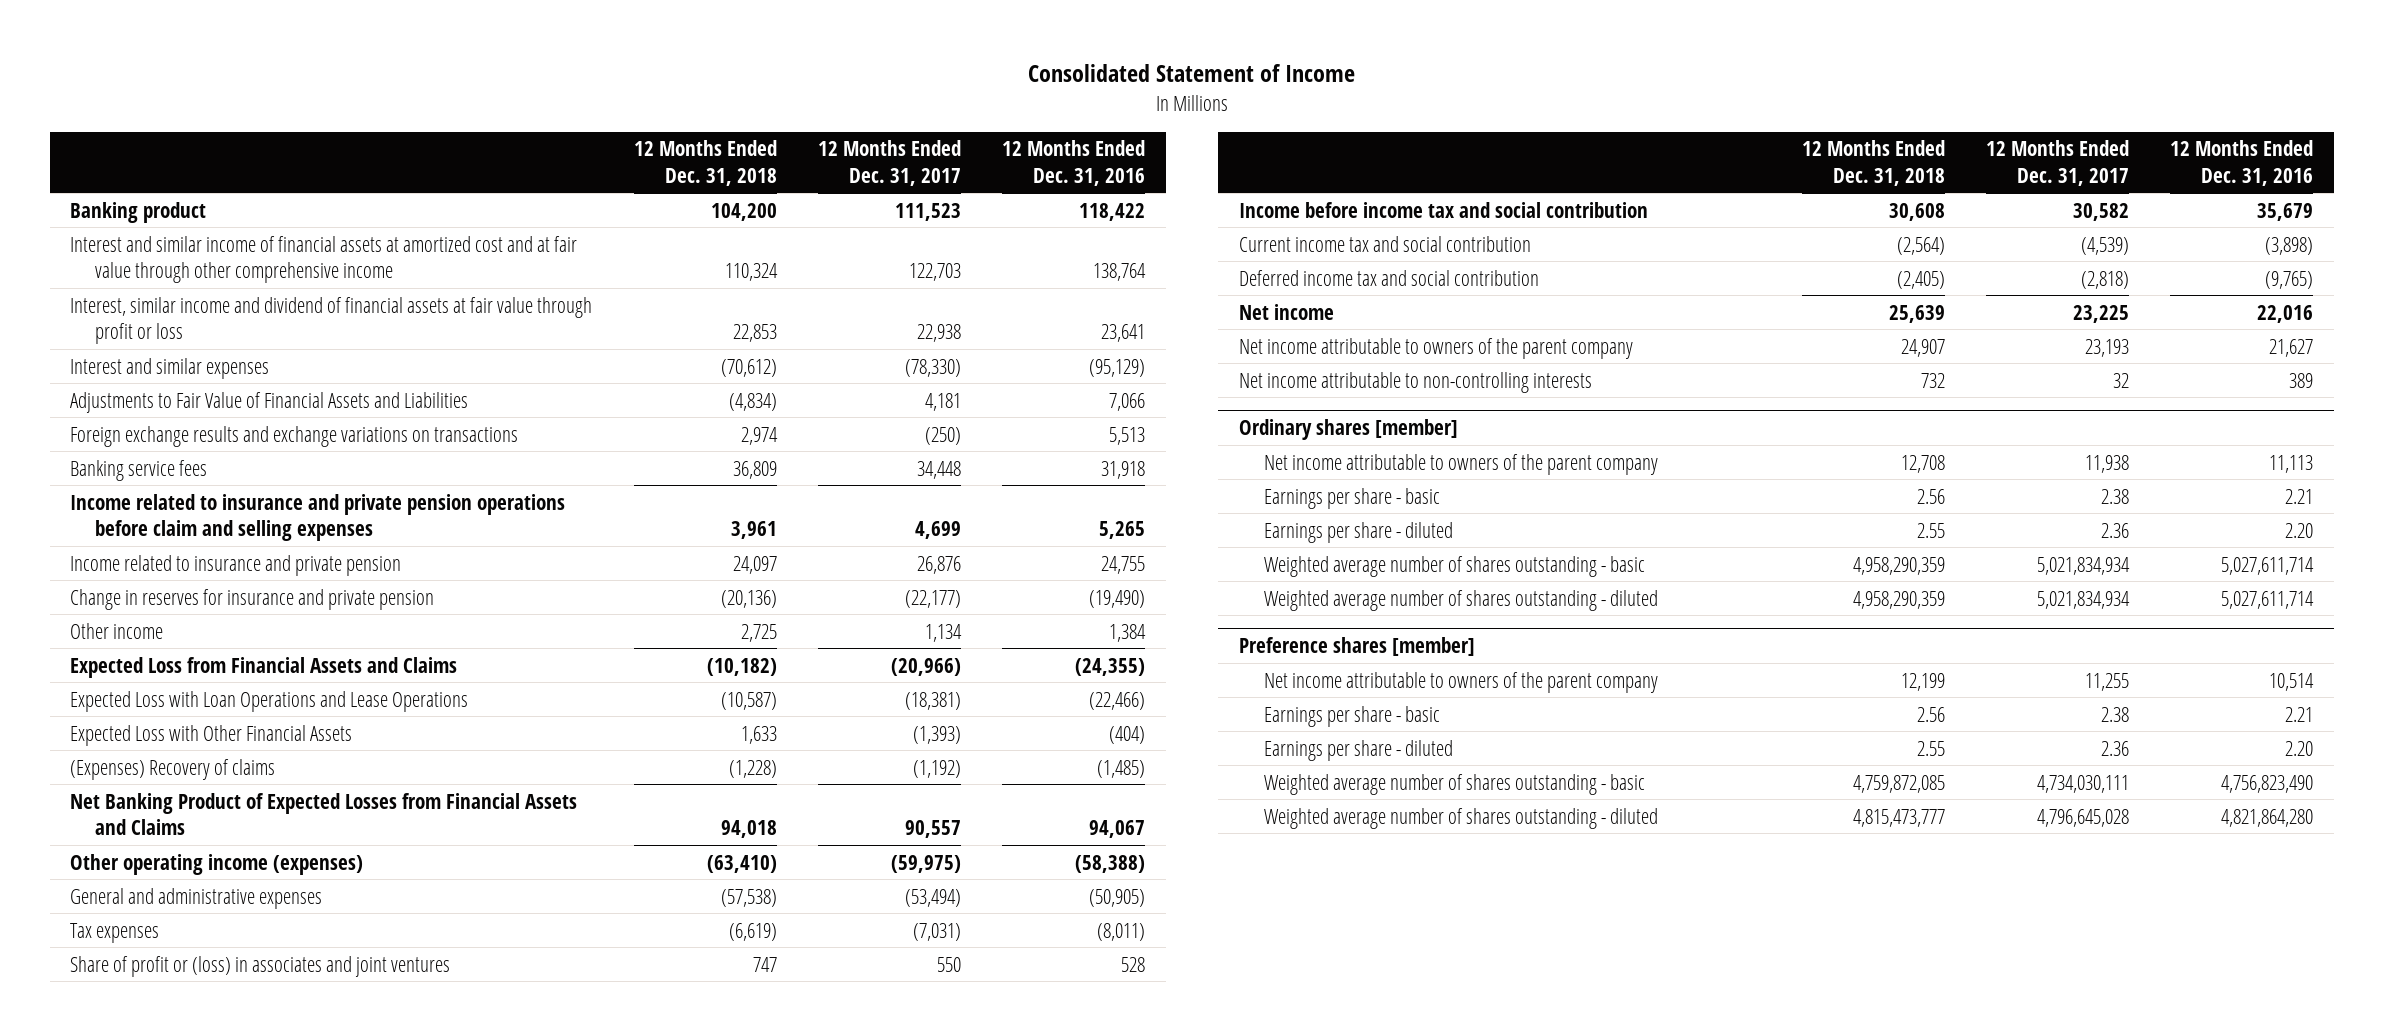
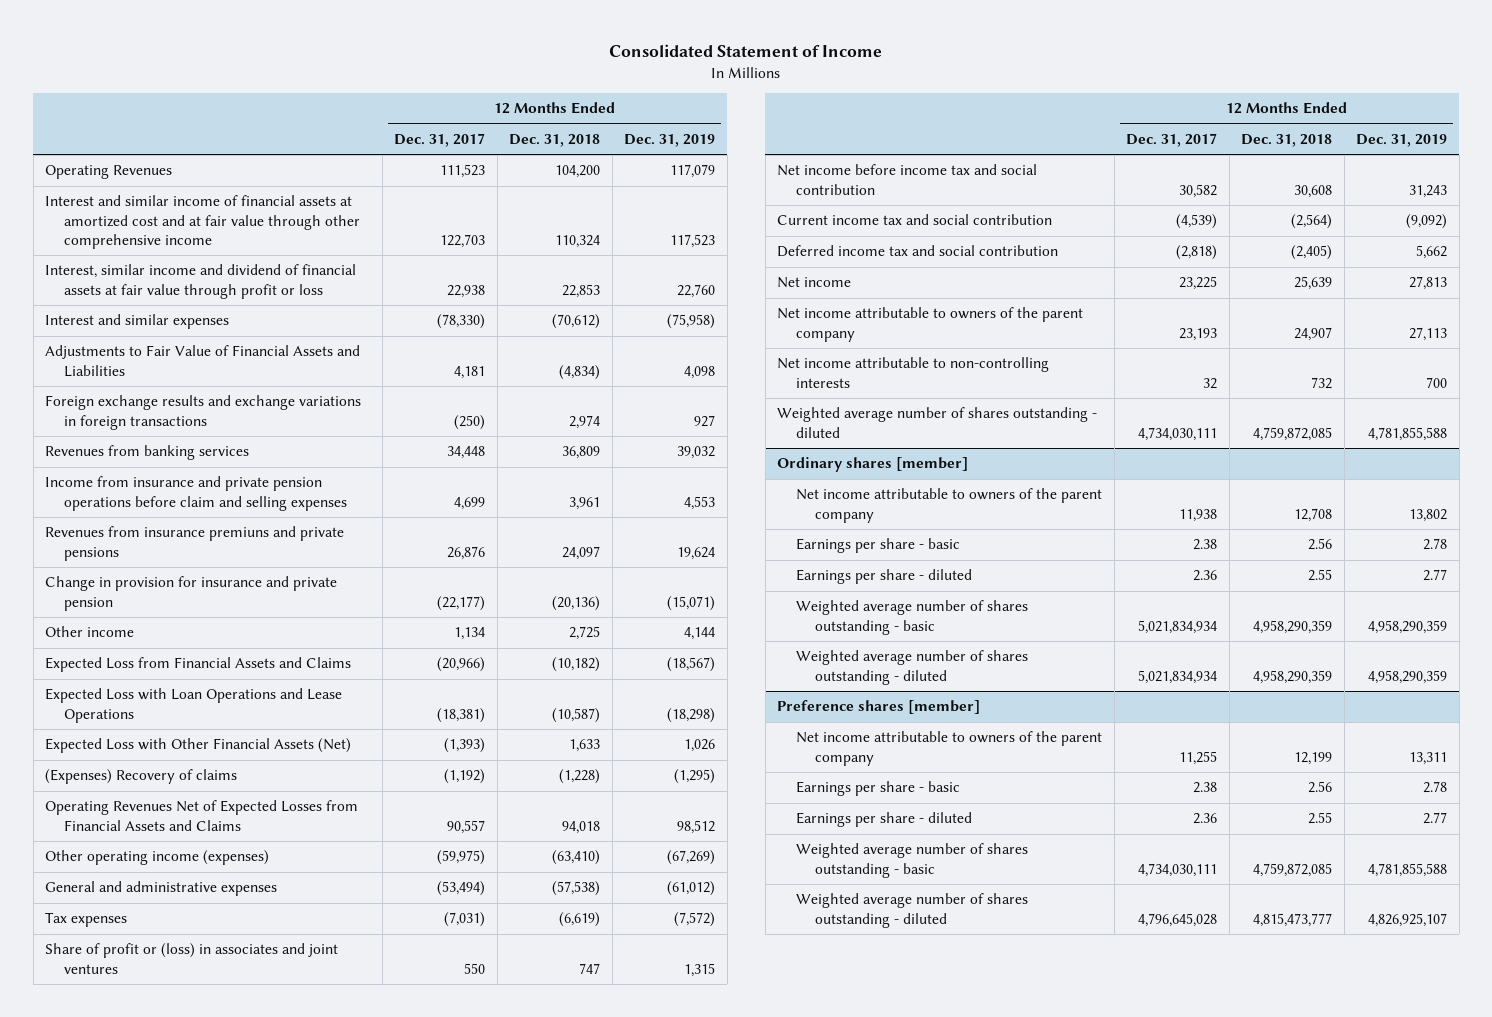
- | 12 Months Ended Dec. 31, 2018 | 12 Months Ended Dec. 31, 2017 | 12 Months Ended Dec. 31, 2016
+ | 12 Months Ended Dec. 31, 2017 | 12 Months Ended Dec. 31, 2018 | 12 Months Ended Dec. 31, 2019
- Banking product | 104,200 | 111,523 | 118,422
+ Operating Revenues | 111,523 | 104,200 | 117,079
- Foreign exchange results and exchange variations on transactions | 2,974 | (250) | 5,513
- Banking service fees | 36,809 | 34,448 | 31,918
- Income related to insurance and private pension operations before claim and selling expenses | 3,961 | 4,699 | 5,265
- Income related to insurance and private pension | 24,097 | 26,876 | 24,755
- Change in reserves for insurance and private pension | (20,136) | (22,177) | (19,490)
+ Foreign exchange results and exchange variations in foreign transactions | (250) | 2,974 | 927
+ Revenues from banking services | 34,448 | 36,809 | 39,032
+ Income from insurance and private pension operations before claim and selling expenses | 4,699 | 3,961 | 4,553
+ Revenues from insurance premiuns and private pensions | 26,876 | 24,097 | 19,624
+ Change in provision for insurance and private pension | (22,177) | (20,136) | (15,071)
- Expected Loss with Other Financial Assets | 1,633 | (1,393) | (404)
+ Expected Loss with Other Financial Assets (Net) | (1,393) | 1,633 | 1,026
- Net Banking Product of Expected Losses from Financial Assets and Claims | 94,018 | 90,557 | 94,067
+ Operating Revenues Net of Expected Losses from Financial Assets and Claims | 90,557 | 94,018 | 98,512
- Income before income tax and social contribution | 30,608 | 30,582 | 35,679
+ Net income before income tax and social contribution | 30,582 | 30,608 | 31,243
+ Weighted average number of shares outstanding - diluted | 4,734,030,111 | 4,759,872,085 | 4,781,855,588

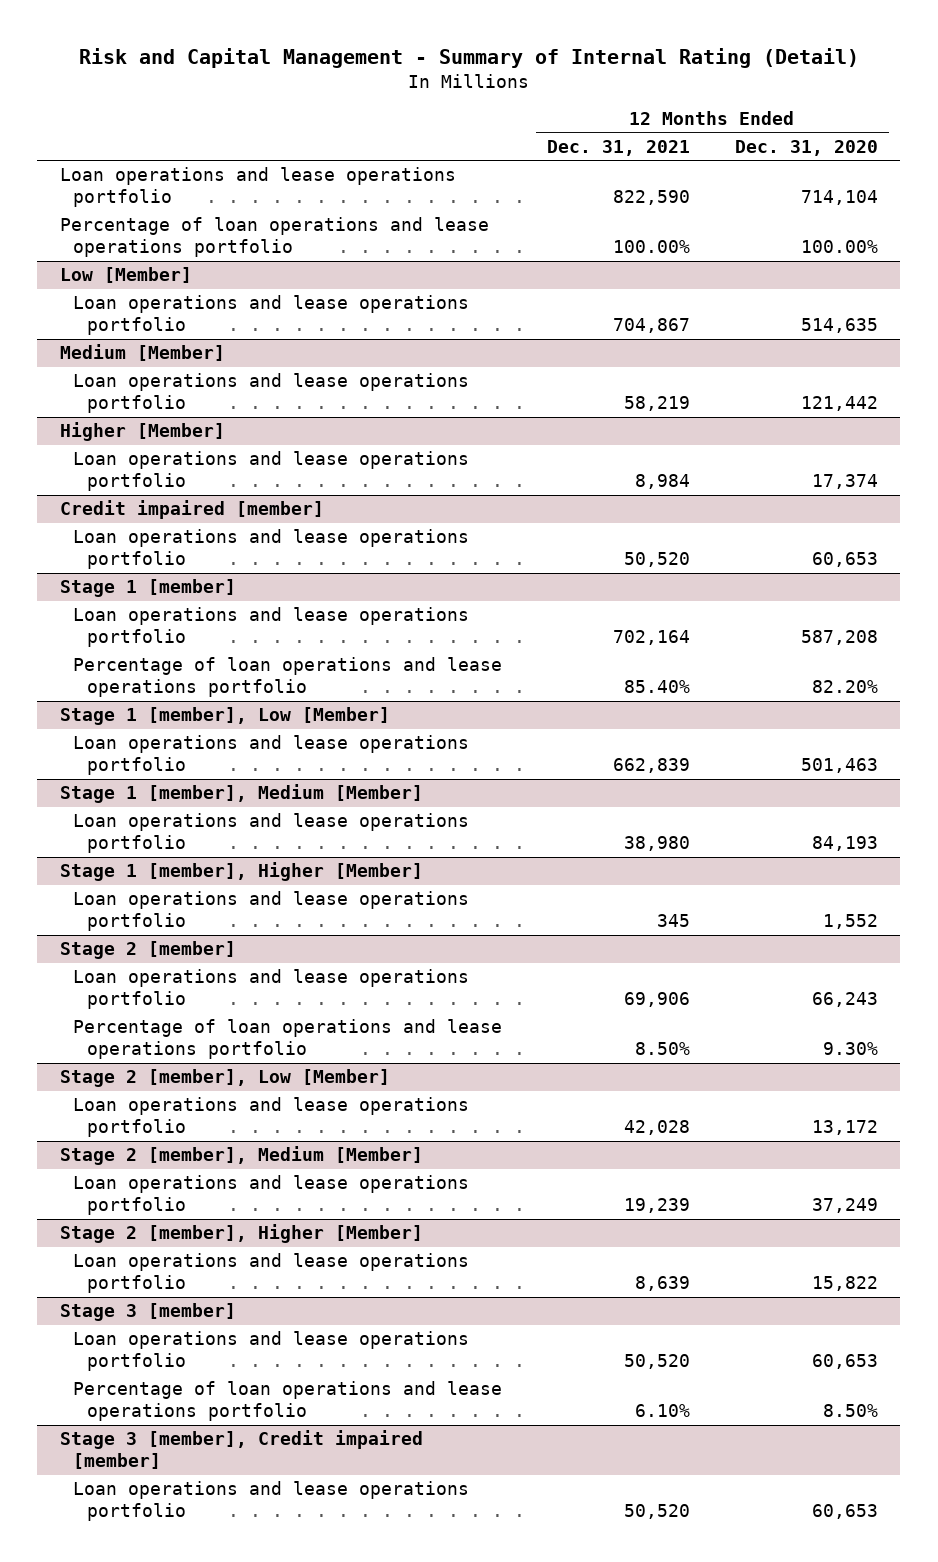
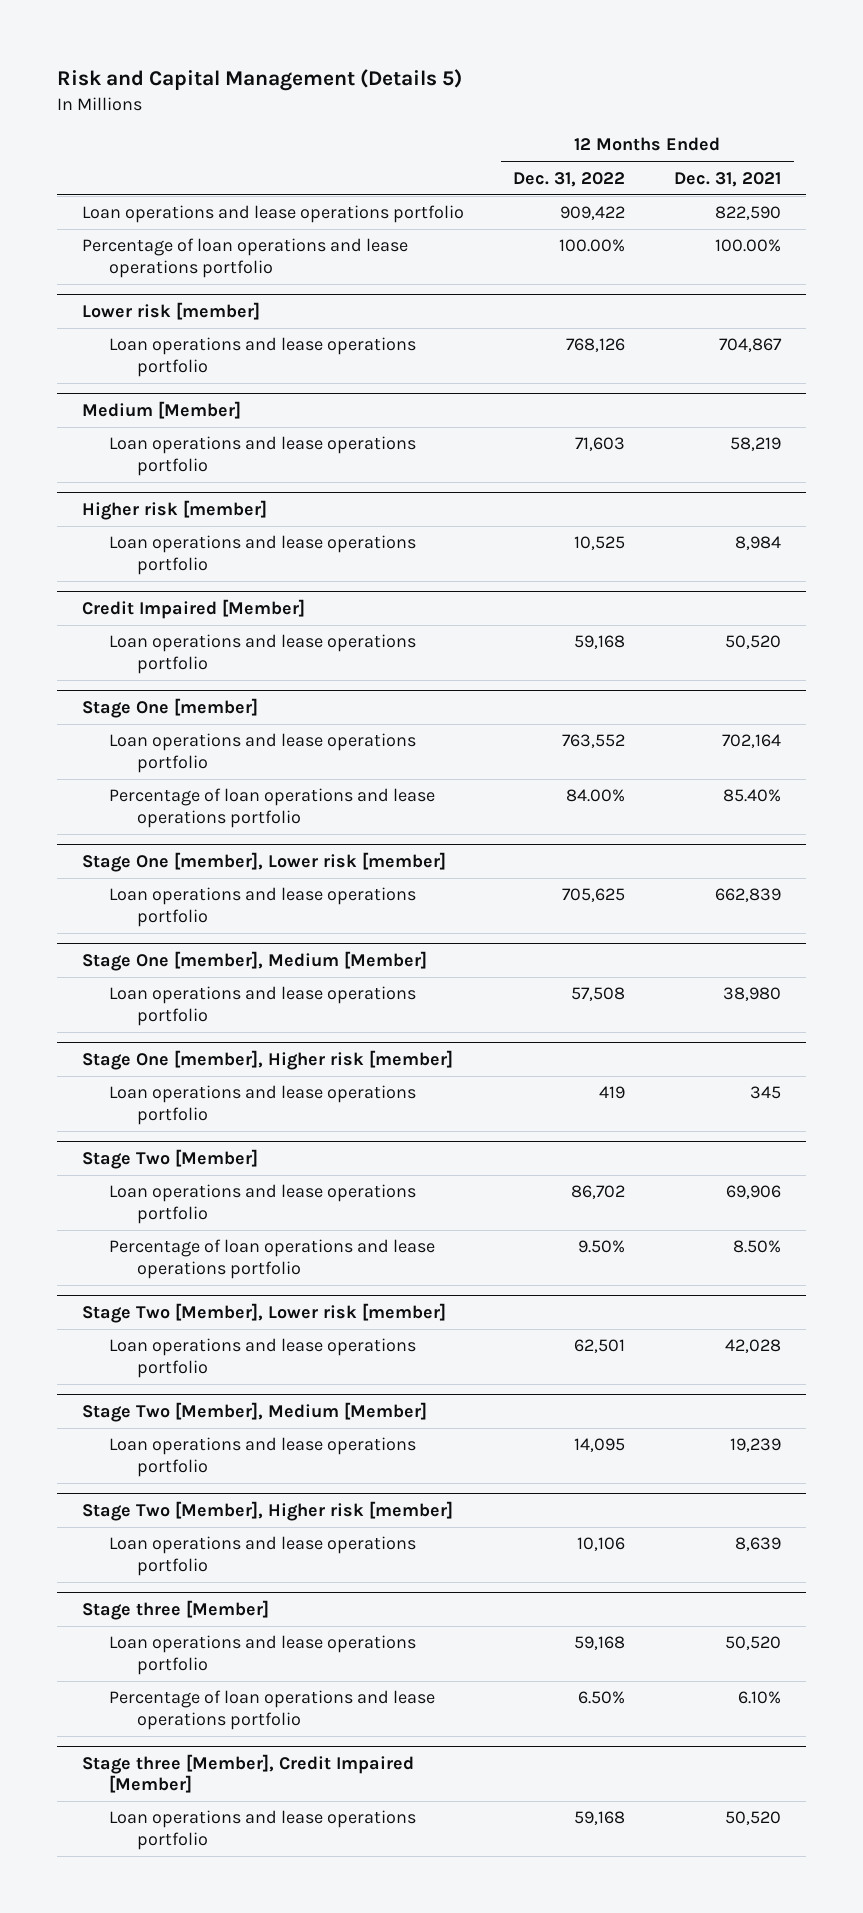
- Risk and Capital Management - Summary of Internal Rating (Detail)
+ Risk and Capital Management (Details 5)
- | 12 Months Ended Dec. 31, 2021 | 12 Months Ended Dec. 31, 2020
+ | 12 Months Ended Dec. 31, 2022 | 12 Months Ended Dec. 31, 2021
- Low [Member]
+ Lower risk [member]
- Higher [Member]
+ Higher risk [member]
- Credit impaired [member]
+ Credit Impaired [Member]
- Stage 1 [member]
+ Stage One [member]
- Stage 1 [member], Low [Member]
+ Stage One [member], Lower risk [member]
- Stage 1 [member], Medium [Member]
+ Stage One [member], Medium [Member]
- Stage 1 [member], Higher [Member]
+ Stage One [member], Higher risk [member]
- Stage 2 [member]
+ Stage Two [Member]
- Stage 2 [member], Low [Member]
+ Stage Two [Member], Lower risk [member]
- Stage 2 [member], Medium [Member]
+ Stage Two [Member], Medium [Member]
- Stage 2 [member], Higher [Member]
+ Stage Two [Member], Higher risk [member]
- Stage 3 [member]
+ Stage three [Member]
- Stage 3 [member], Credit impaired [member]
+ Stage three [Member], Credit Impaired [Member]

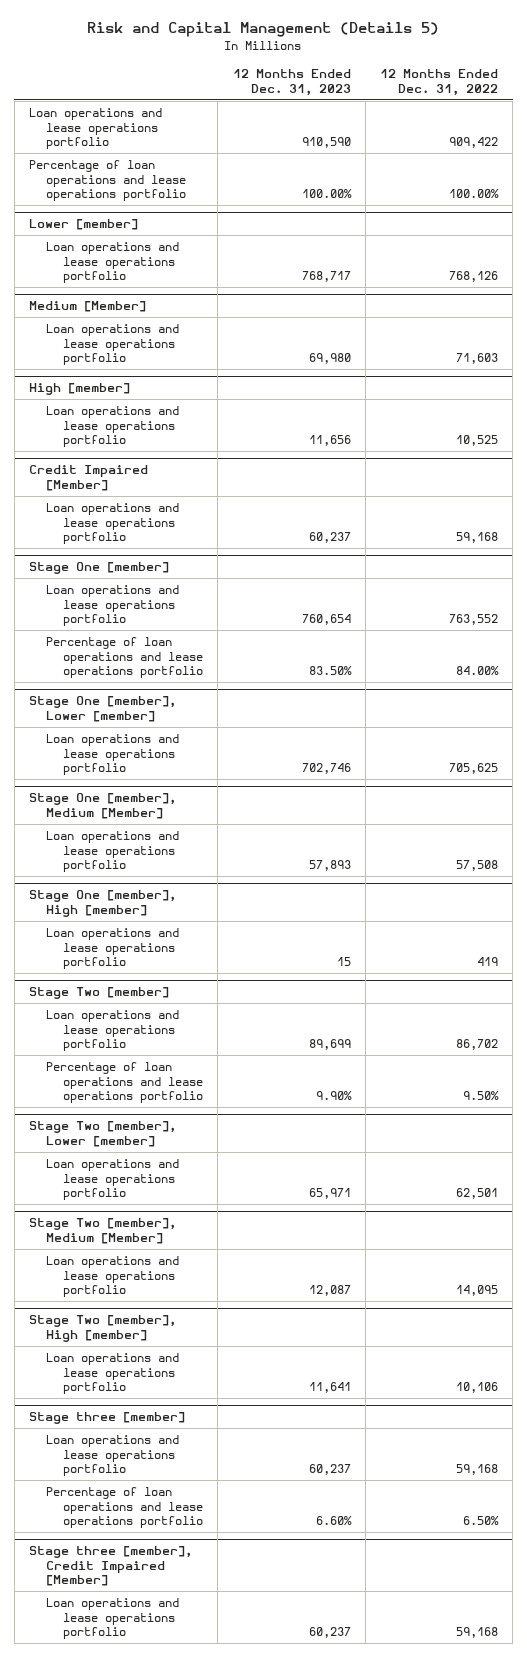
- | 12 Months Ended Dec. 31, 2022 | 12 Months Ended Dec. 31, 2021
+ | 12 Months Ended Dec. 31, 2023 | 12 Months Ended Dec. 31, 2022
- Lower risk [member]
+ Lower [member]
- Higher risk [member]
+ High [member]
- Stage One [member], Lower risk [member]
+ Stage One [member], Lower [member]
- Stage One [member], Higher risk [member]
+ Stage One [member], High [member]
- Stage Two [Member]
+ Stage Two [member]
- Stage Two [Member], Lower risk [member]
+ Stage Two [member], Lower [member]
- Stage Two [Member], Medium [Member]
+ Stage Two [member], Medium [Member]
- Stage Two [Member], Higher risk [member]
+ Stage Two [member], High [member]
- Stage three [Member]
+ Stage three [member]
- Stage three [Member], Credit Impaired [Member]
+ Stage three [member], Credit Impaired [Member]

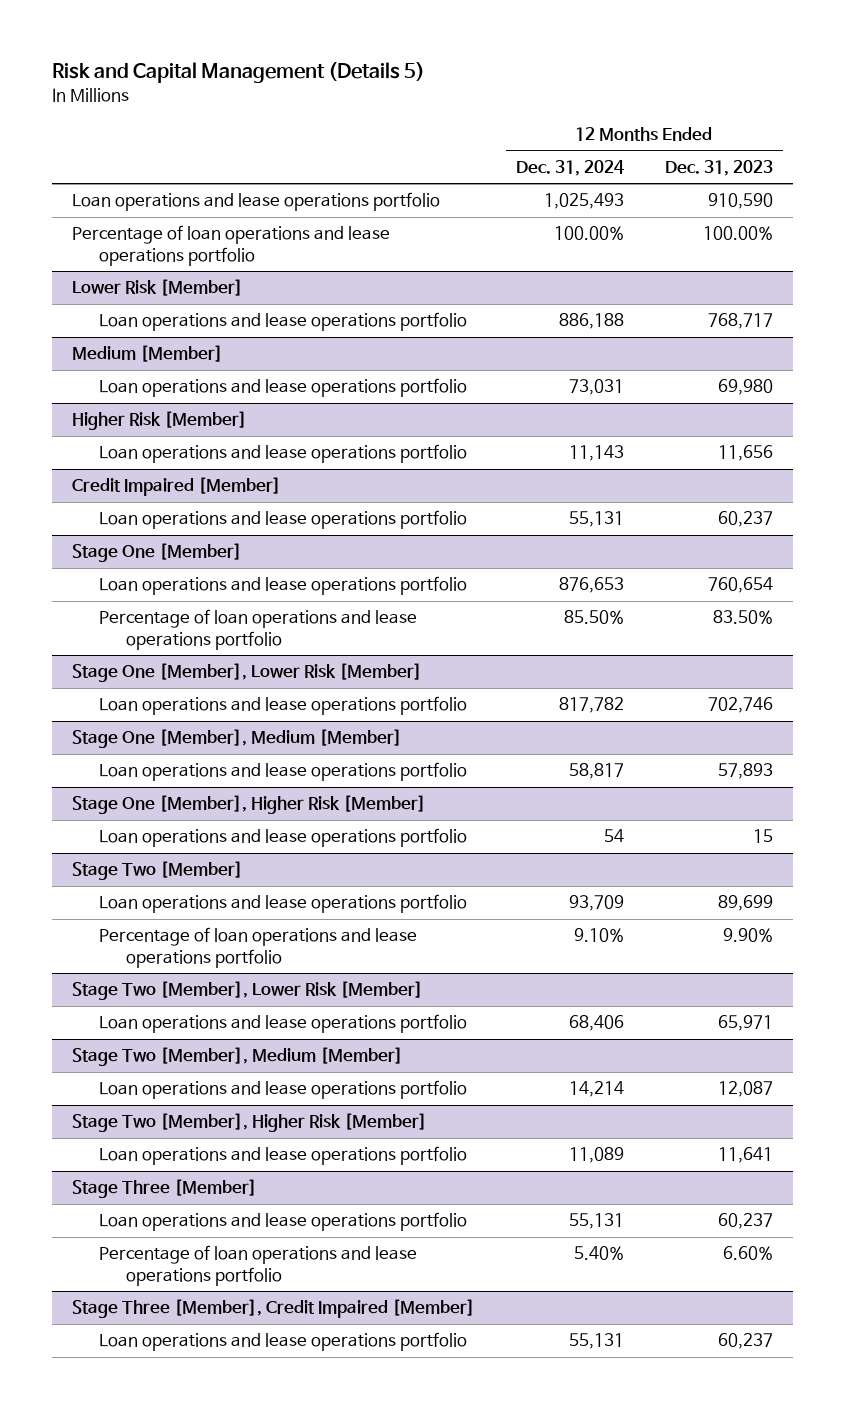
- | 12 Months Ended Dec. 31, 2023 | 12 Months Ended Dec. 31, 2022
+ | 12 Months Ended Dec. 31, 2024 | 12 Months Ended Dec. 31, 2023
- Lower [member]
+ Lower Risk [Member]
- High [member]
+ Higher Risk [Member]
- Stage One [member]
+ Stage One [Member]
- Stage One [member], Lower [member]
+ Stage One [Member], Lower Risk [Member]
- Stage One [member], Medium [Member]
+ Stage One [Member], Medium [Member]
- Stage One [member], High [member]
+ Stage One [Member], Higher Risk [Member]
- Stage Two [member]
+ Stage Two [Member]
- Stage Two [member], Lower [member]
+ Stage Two [Member], Lower Risk [Member]
- Stage Two [member], Medium [Member]
+ Stage Two [Member], Medium [Member]
- Stage Two [member], High [member]
+ Stage Two [Member], Higher Risk [Member]
- Stage three [member]
+ Stage Three [Member]
- Stage three [member], Credit Impaired [Member]
+ Stage Three [Member], Credit Impaired [Member]

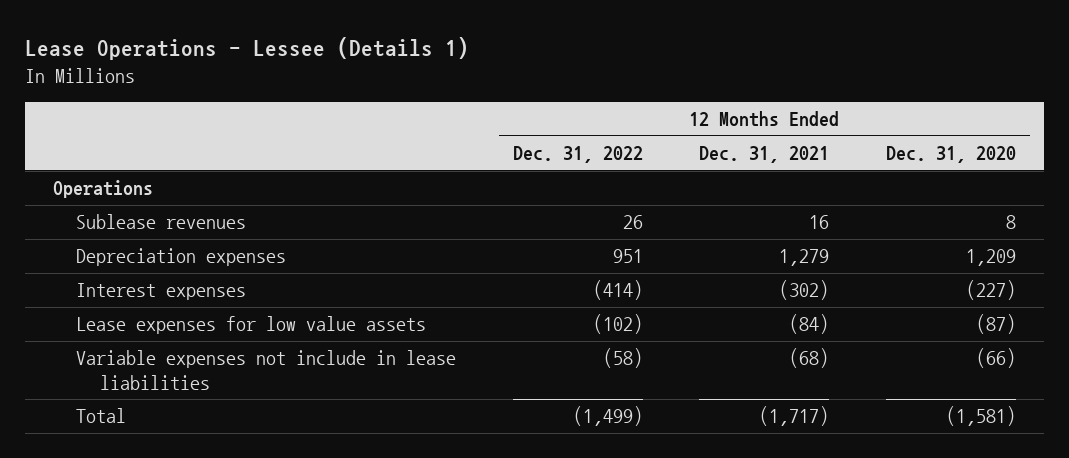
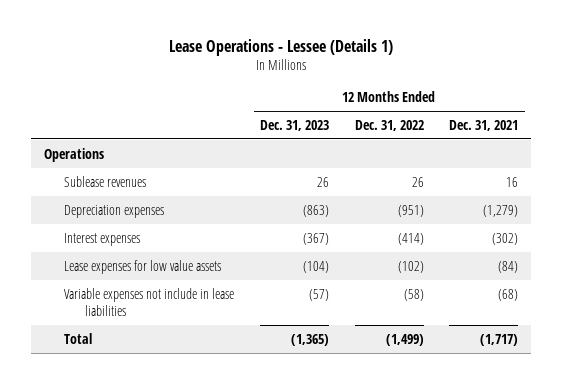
- | 12 Months Ended Dec. 31, 2022 | 12 Months Ended Dec. 31, 2021 | 12 Months Ended Dec. 31, 2020
+ | 12 Months Ended Dec. 31, 2023 | 12 Months Ended Dec. 31, 2022 | 12 Months Ended Dec. 31, 2021
- Depreciation expenses | 951 | 1,279 | 1,209
+ Depreciation expenses | (863) | (951) | (1,279)

